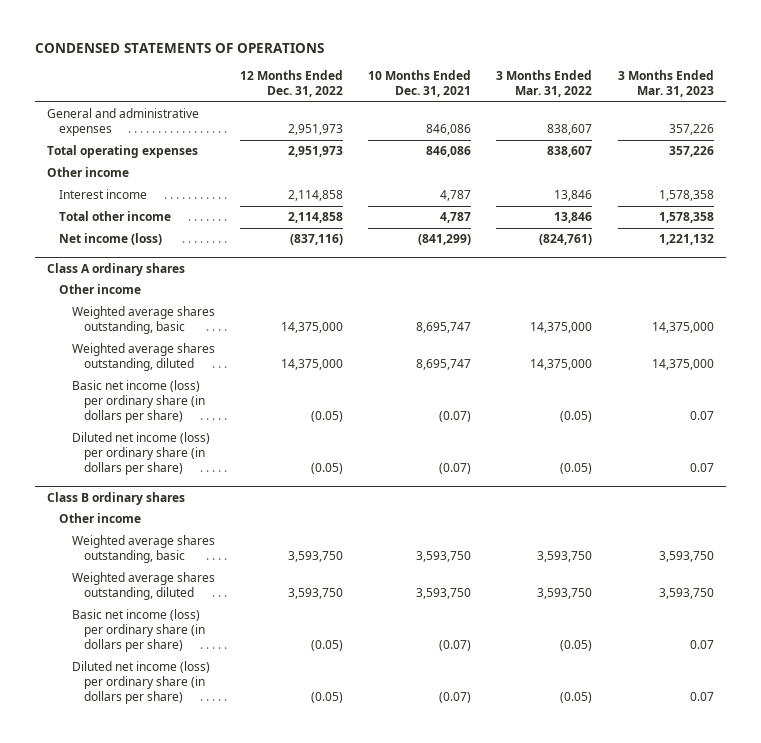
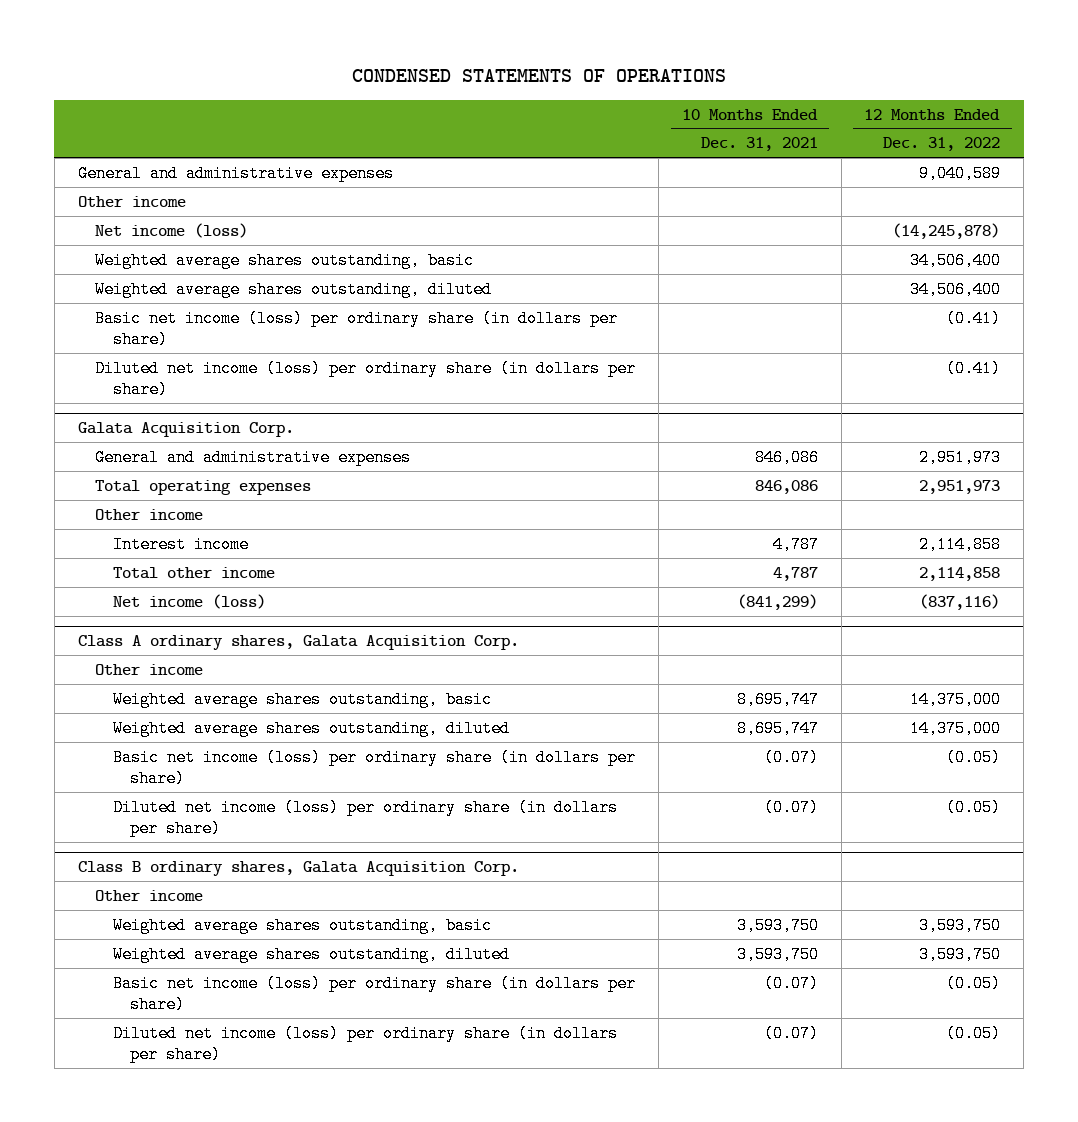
- | 12 Months Ended Dec. 31, 2022 | 10 Months Ended Dec. 31, 2021 | 3 Months Ended Mar. 31, 2022 | 3 Months Ended Mar. 31, 2023
+ | 10 Months Ended Dec. 31, 2021 | 12 Months Ended Dec. 31, 2022
+ General and administrative expenses | | 9,040,589
+ Other income
+ Net income (loss) | | (14,245,878)
+ Weighted average shares outstanding, basic | | 34,506,400
+ Weighted average shares outstanding, diluted | | 34,506,400
+ Basic net income (loss) per ordinary share (in dollars per share) | | (0.41)
+ Diluted net income (loss) per ordinary share (in dollars per share) | | (0.41)
+ Galata Acquisition Corp.
- Class A ordinary shares
+ Class A ordinary shares, Galata Acquisition Corp.
- Class B ordinary shares
+ Class B ordinary shares, Galata Acquisition Corp.

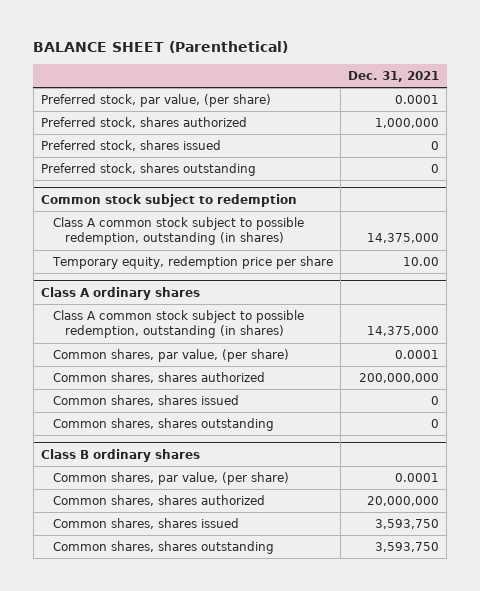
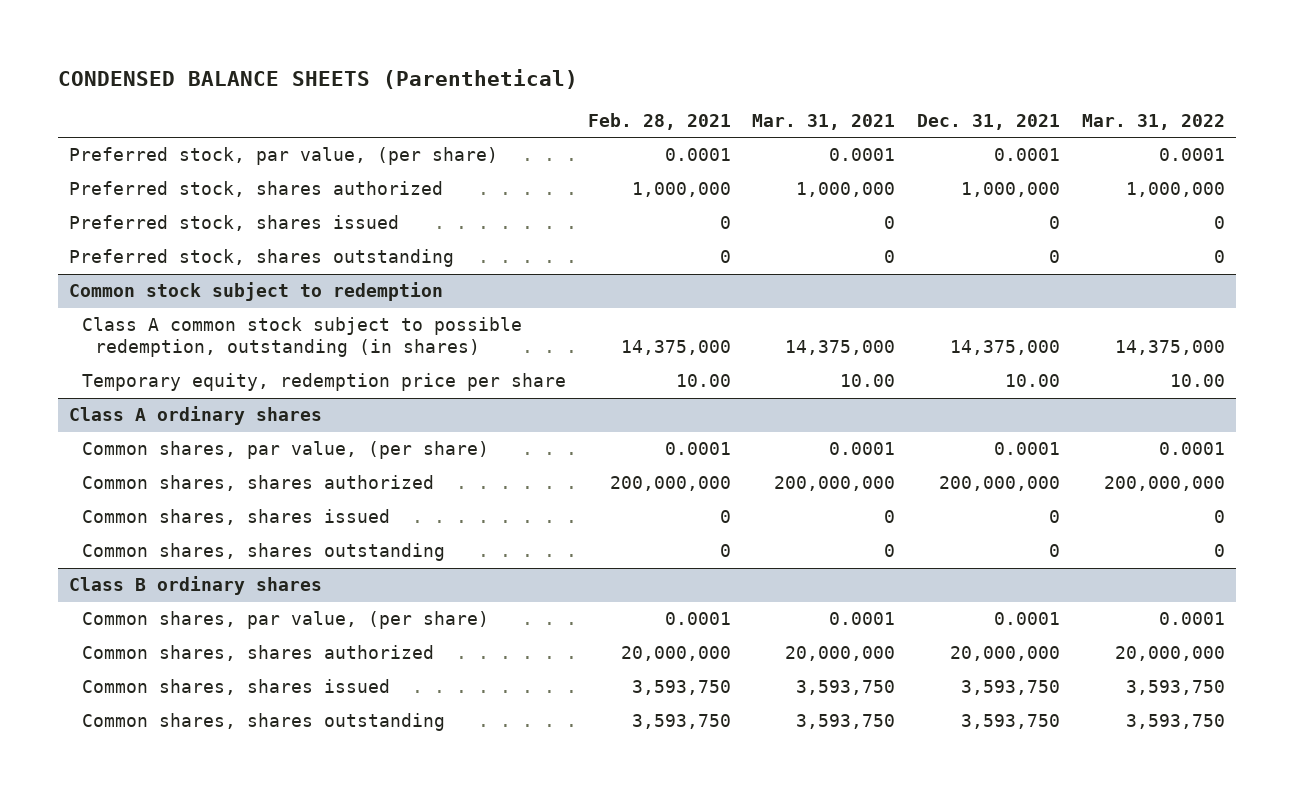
- BALANCE SHEET (Parenthetical)
+ CONDENSED BALANCE SHEETS (Parenthetical)
- | Dec. 31, 2021
+ | Feb. 28, 2021 | Mar. 31, 2021 | Dec. 31, 2021 | Mar. 31, 2022
@ Class A ordinary shares
- Class A common stock subject to possible redemption, outstanding (in shares) | 14,375,000

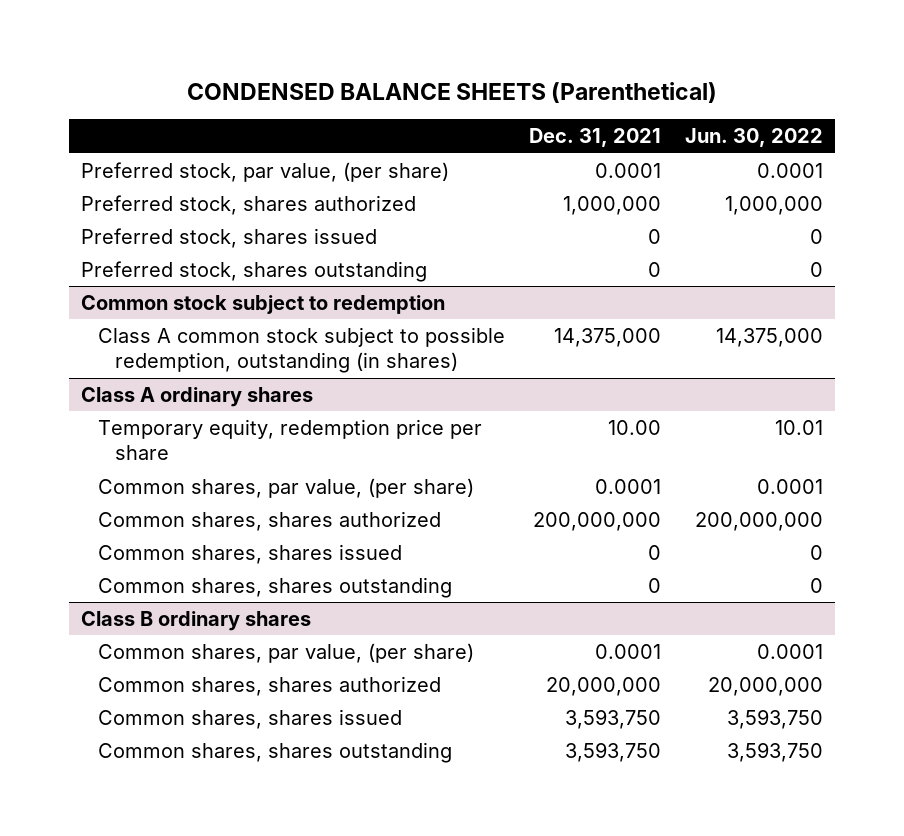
- | Feb. 28, 2021 | Mar. 31, 2021 | Dec. 31, 2021 | Mar. 31, 2022
+ | Dec. 31, 2021 | Jun. 30, 2022
@ Common stock subject to redemption
- Temporary equity, redemption price per share | 10.00 | 10.00 | 10.00 | 10.00
@ Class A ordinary shares
+ Temporary equity, redemption price per share | 10.00 | 10.01

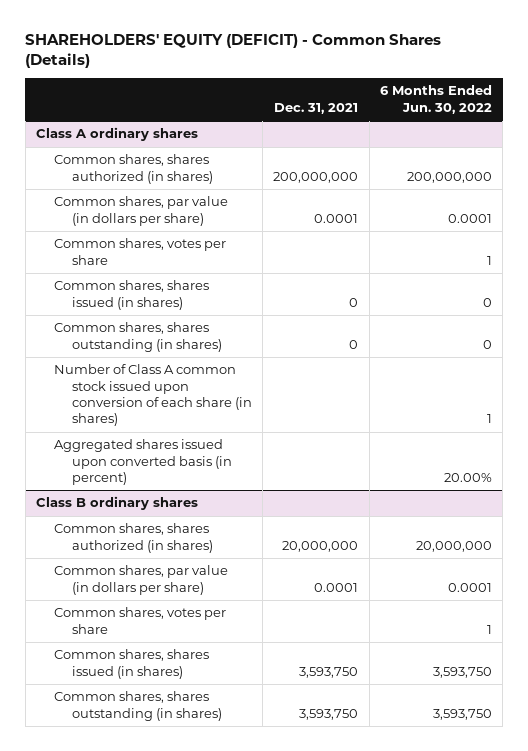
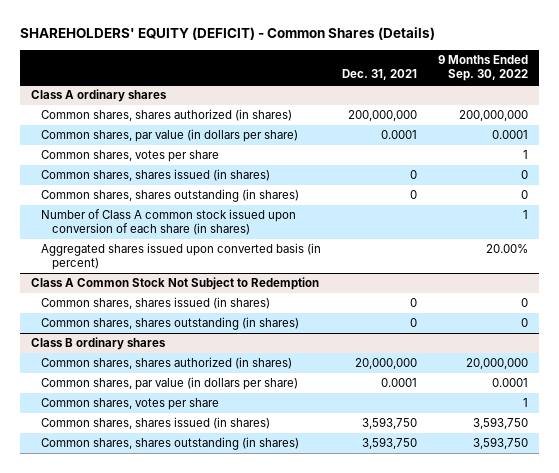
- | Dec. 31, 2021 | 6 Months Ended Jun. 30, 2022
+ | Dec. 31, 2021 | 9 Months Ended Sep. 30, 2022
+ Class A Common Stock Not Subject to Redemption
+ Common shares, shares issued (in shares) | 0 | 0
+ Common shares, shares outstanding (in shares) | 0 | 0

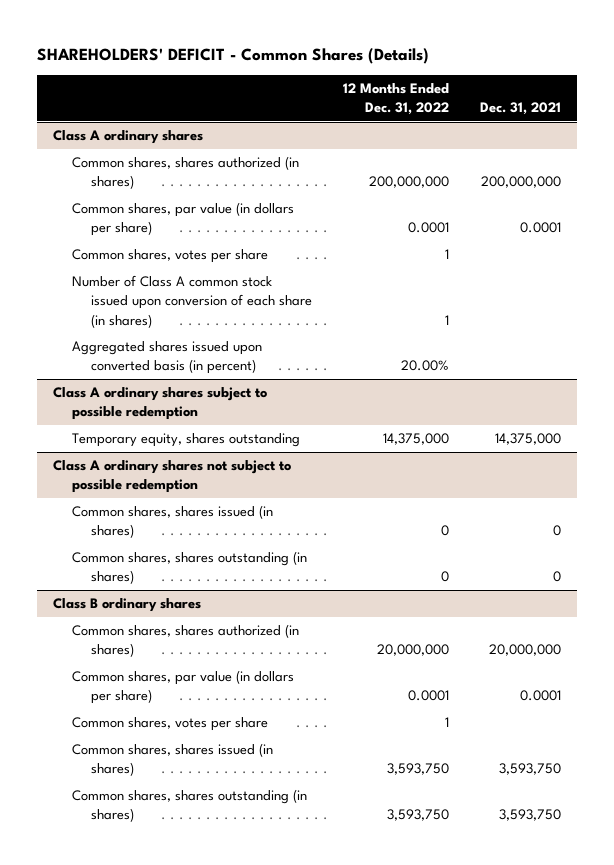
- SHAREHOLDERS' EQUITY (DEFICIT) - Common Shares (Details)
+ SHAREHOLDERS' DEFICIT - Common Shares (Details)
- | Dec. 31, 2021 | 9 Months Ended Sep. 30, 2022
+ | 12 Months Ended Dec. 31, 2022 | Dec. 31, 2021
@ Class A ordinary shares
- Common shares, shares issued (in shares) | 0 | 0
- Common shares, shares outstanding (in shares) | 0 | 0
- Class A Common Stock Not Subject to Redemption
+ Class A ordinary shares subject to possible redemption
+ Temporary equity, shares outstanding | 14,375,000 | 14,375,000
+ Class A ordinary shares not subject to possible redemption

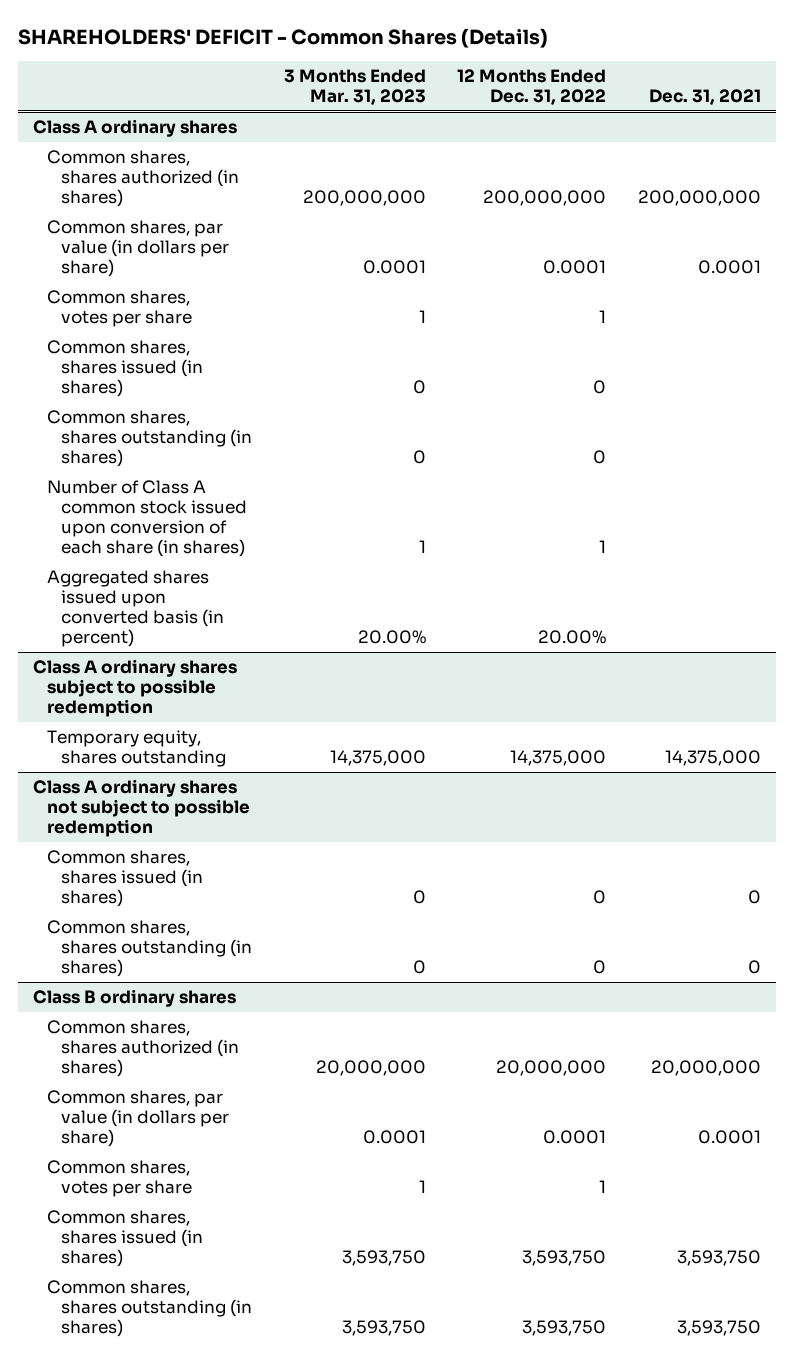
- | 12 Months Ended Dec. 31, 2022 | Dec. 31, 2021
+ | 3 Months Ended Mar. 31, 2023 | 12 Months Ended Dec. 31, 2022 | Dec. 31, 2021
@ Class A ordinary shares
+ Common shares, shares issued (in shares) | 0 | 0 |
+ Common shares, shares outstanding (in shares) | 0 | 0 |

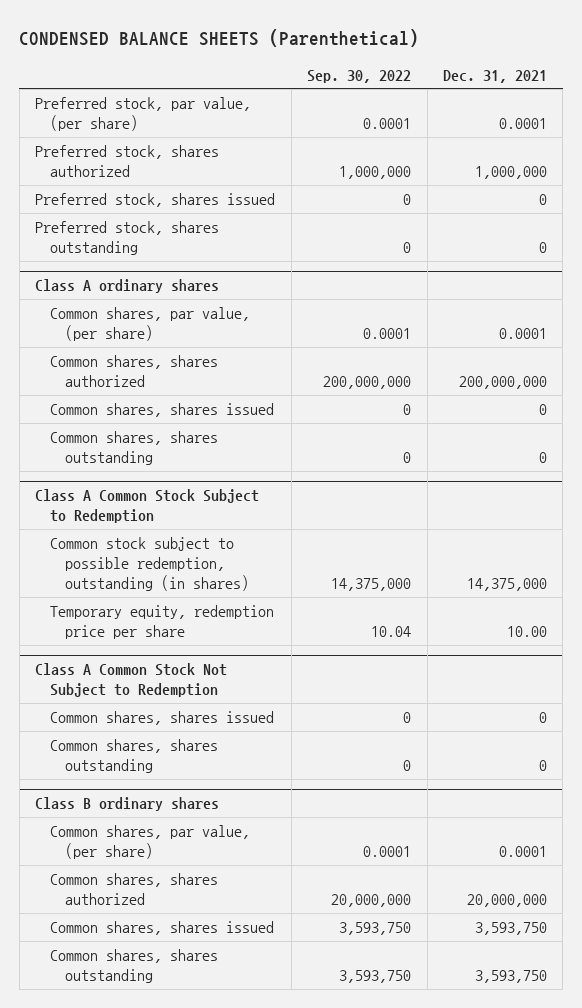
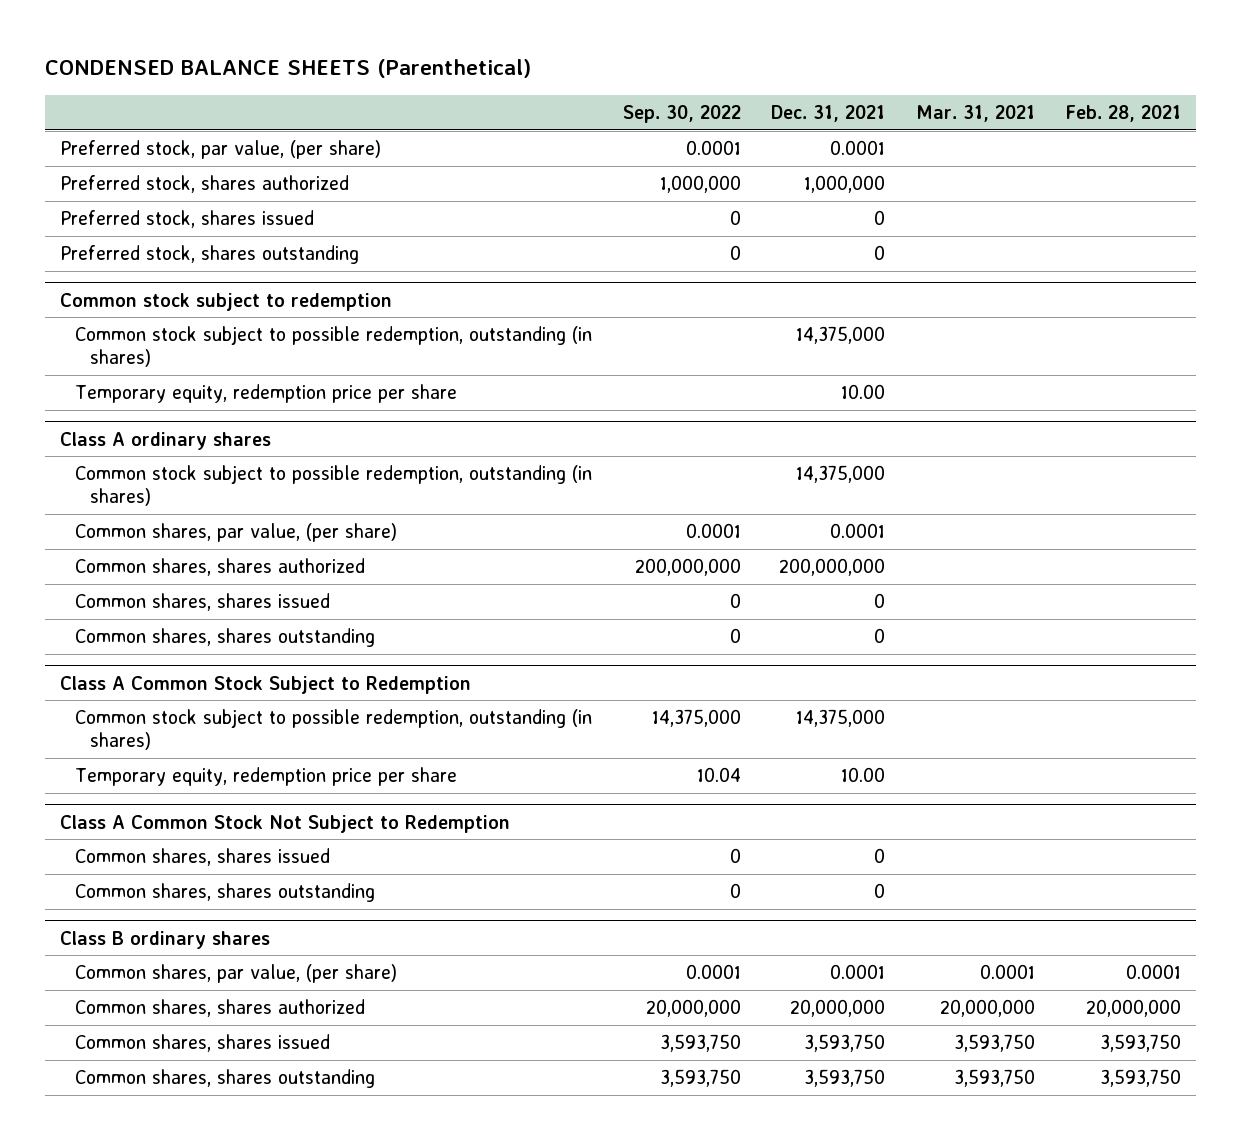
- | Sep. 30, 2022 | Dec. 31, 2021
+ | Sep. 30, 2022 | Dec. 31, 2021 | Mar. 31, 2021 | Feb. 28, 2021
+ Common stock subject to redemption
+ Common stock subject to possible redemption, outstanding (in shares) | | 14,375,000 | |
+ Temporary equity, redemption price per share | | 10.00 | |
@ Class A ordinary shares
+ Common stock subject to possible redemption, outstanding (in shares) | | 14,375,000 | |

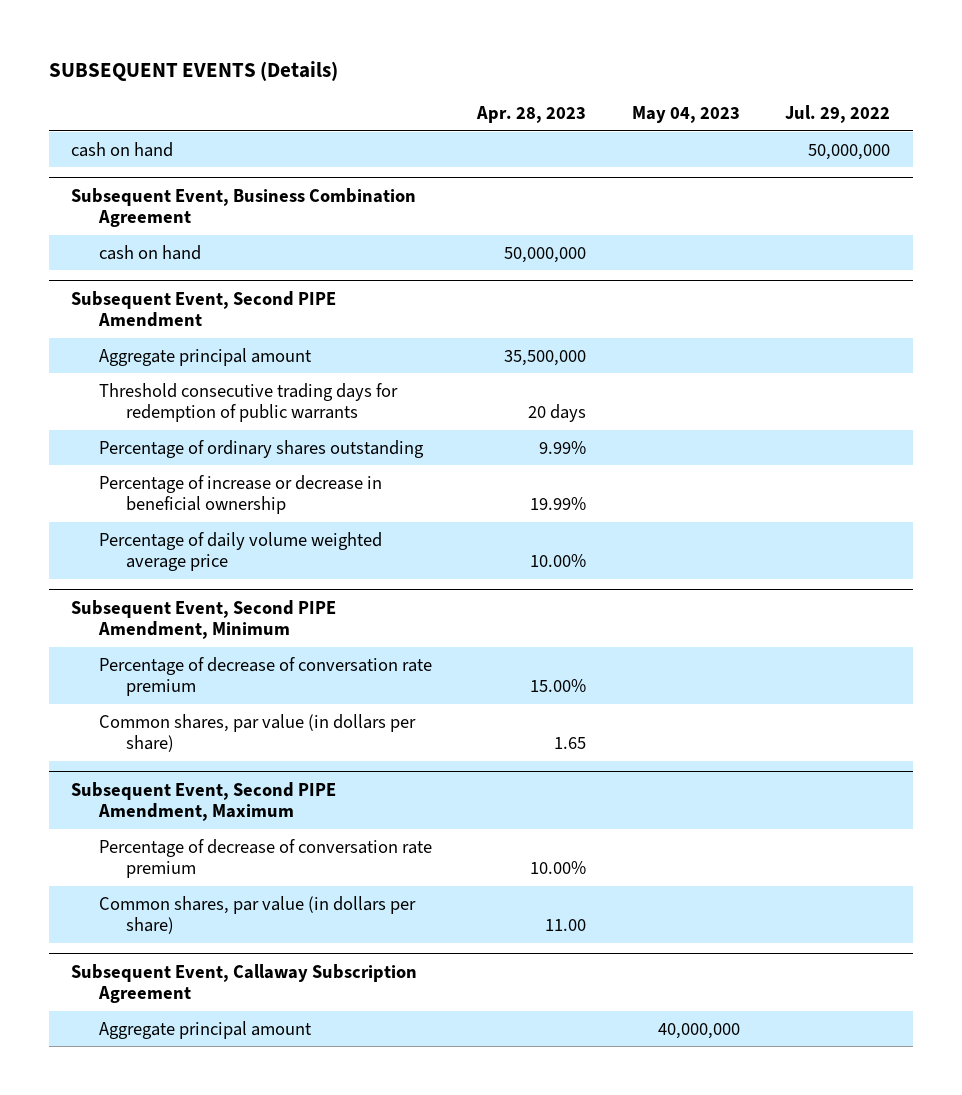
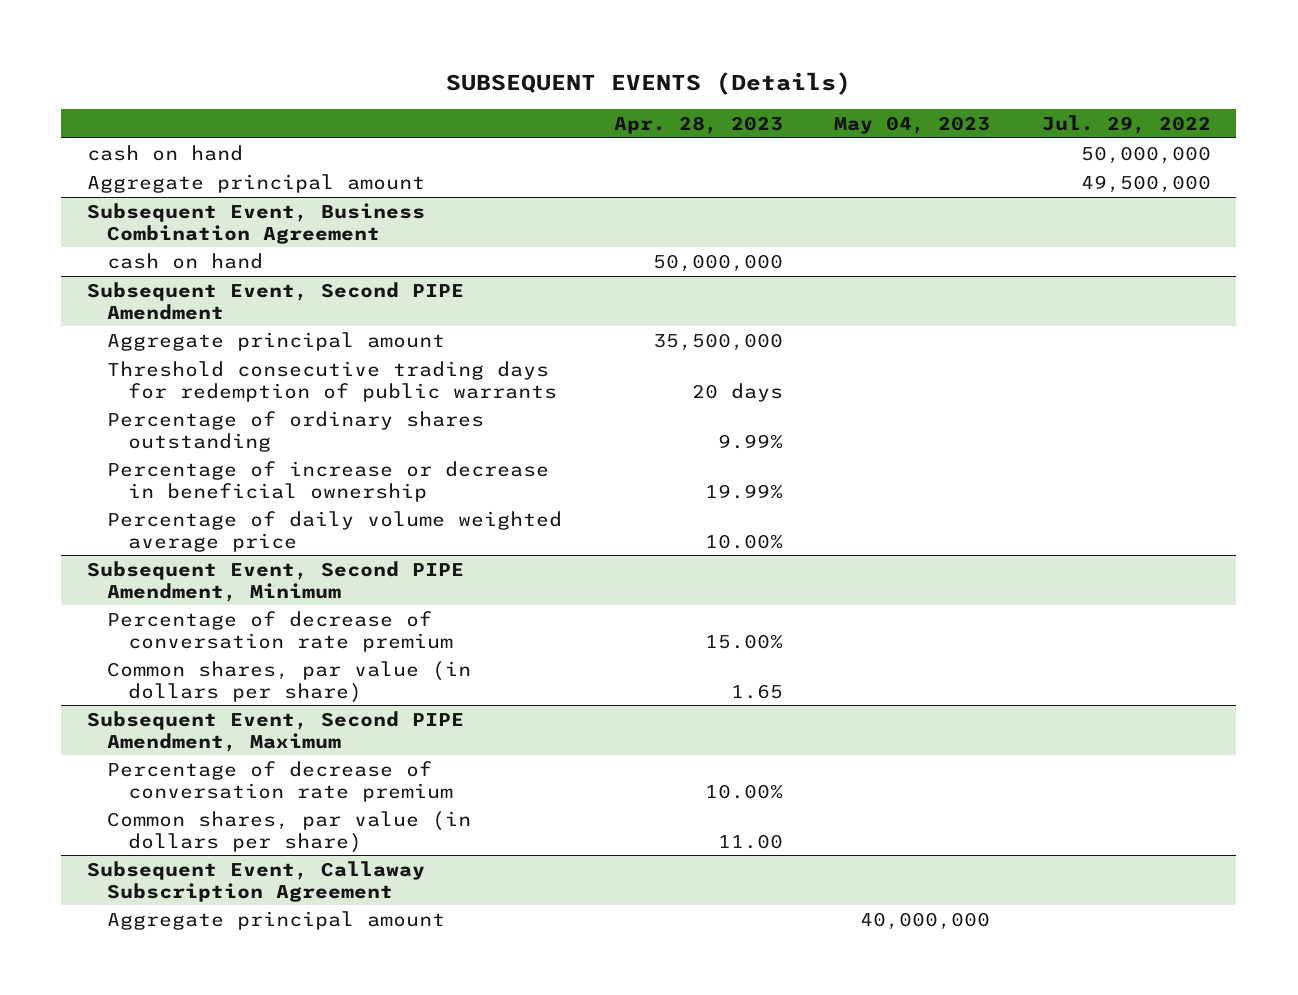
+ Aggregate principal amount | | | 49,500,000

